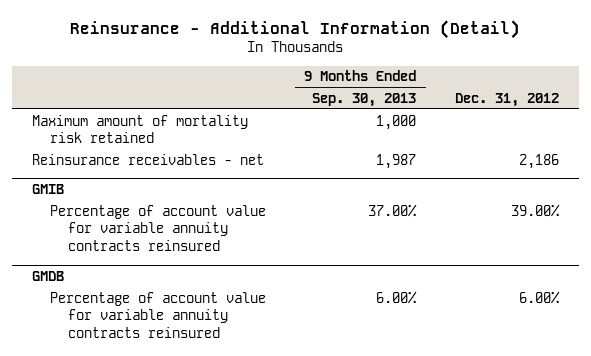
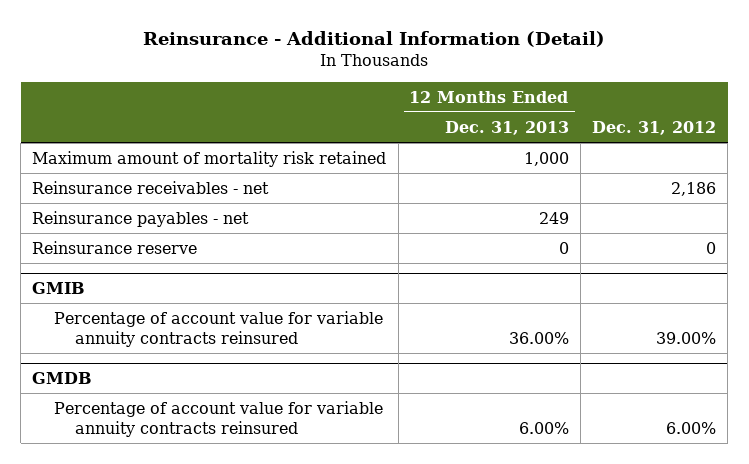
- | 9 Months Ended Sep. 30, 2013 | Dec. 31, 2012
+ | 12 Months Ended Dec. 31, 2013 | Dec. 31, 2012
+ Reinsurance payables - net | 249 |
+ Reinsurance reserve | 0 | 0

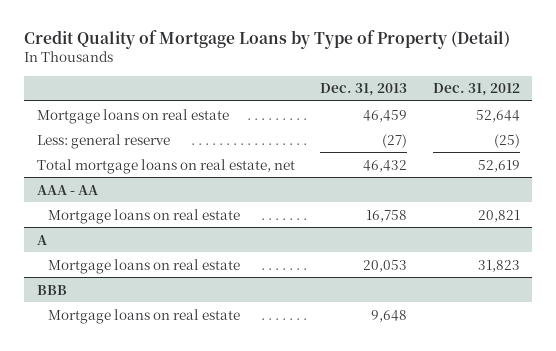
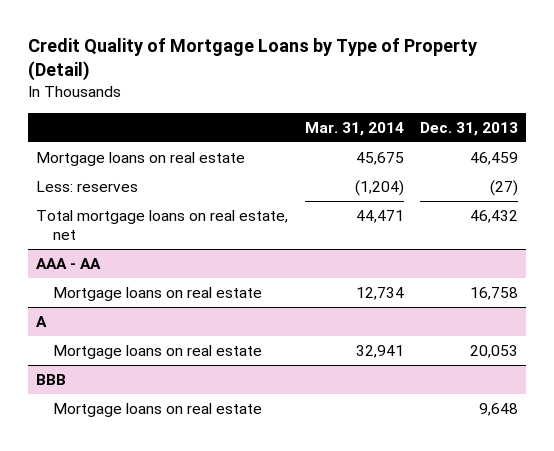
- | Dec. 31, 2013 | Dec. 31, 2012
+ | Mar. 31, 2014 | Dec. 31, 2013
- Less: general reserve | (27) | (25)
+ Less: reserves | (1,204) | (27)

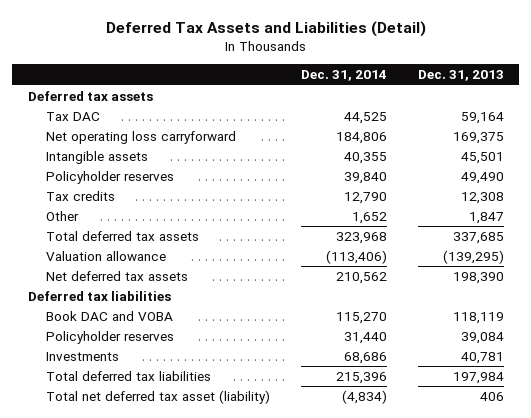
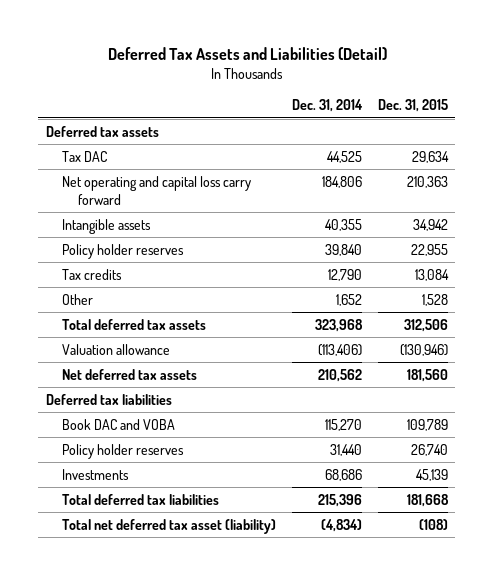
- | Dec. 31, 2014 | Dec. 31, 2013
+ | Dec. 31, 2014 | Dec. 31, 2015
- Net operating loss carryforward | 184,806 | 169,375
+ Net operating and capital loss carry forward | 184,806 | 210,363
- Policyholder reserves | 39,840 | 49,490
+ Policy holder reserves | 39,840 | 22,955
- Policyholder reserves | 31,440 | 39,084
+ Policy holder reserves | 31,440 | 26,740

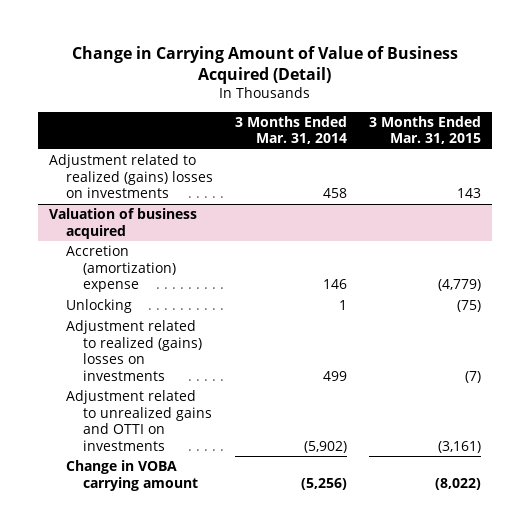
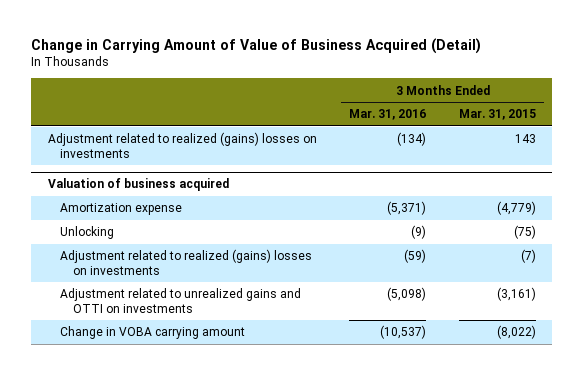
- | 3 Months Ended Mar. 31, 2014 | 3 Months Ended Mar. 31, 2015
+ | 3 Months Ended Mar. 31, 2016 | 3 Months Ended Mar. 31, 2015
@ Valuation of business acquired
- Accretion (amortization) expense | 146 | (4,779)
+ Amortization expense | (5,371) | (4,779)

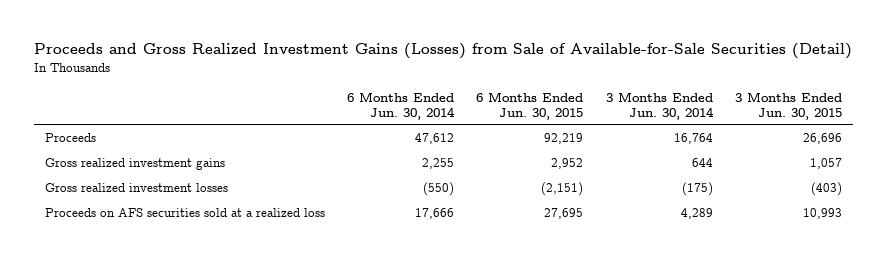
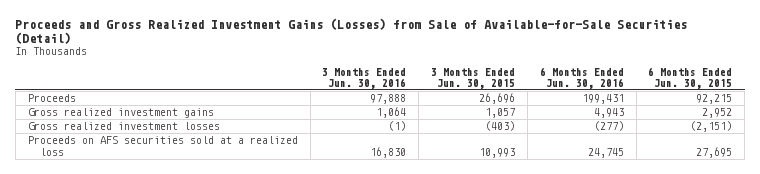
- | 6 Months Ended Jun. 30, 2014 | 6 Months Ended Jun. 30, 2015 | 3 Months Ended Jun. 30, 2014 | 3 Months Ended Jun. 30, 2015
+ | 3 Months Ended Jun. 30, 2016 | 3 Months Ended Jun. 30, 2015 | 6 Months Ended Jun. 30, 2016 | 6 Months Ended Jun. 30, 2015
- Proceeds | 47,612 | 92,219 | 16,764 | 26,696
+ Proceeds | 97,888 | 26,696 | 199,431 | 92,215

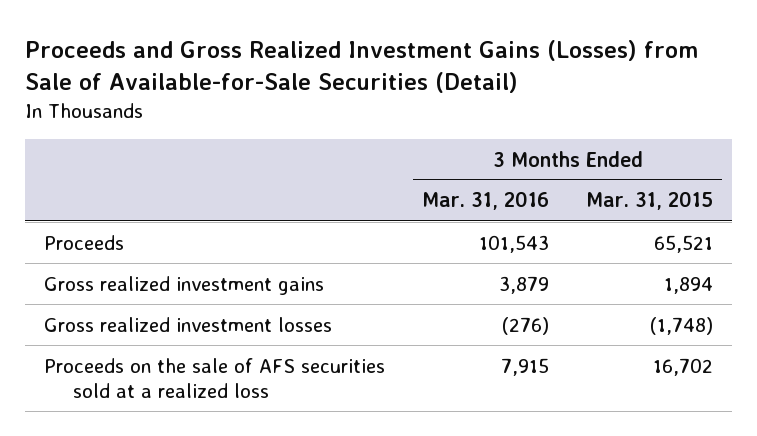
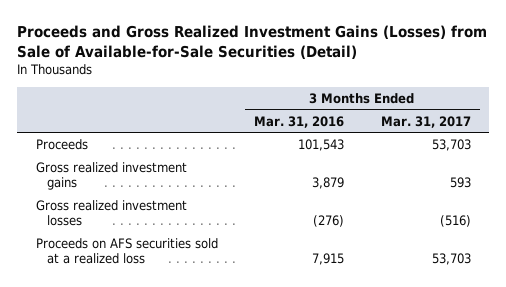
- | 3 Months Ended Mar. 31, 2016 | 3 Months Ended Mar. 31, 2015
+ | 3 Months Ended Mar. 31, 2016 | 3 Months Ended Mar. 31, 2017
- Proceeds on the sale of AFS securities sold at a realized loss | 7,915 | 16,702
+ Proceeds on AFS securities sold at a realized loss | 7,915 | 53,703

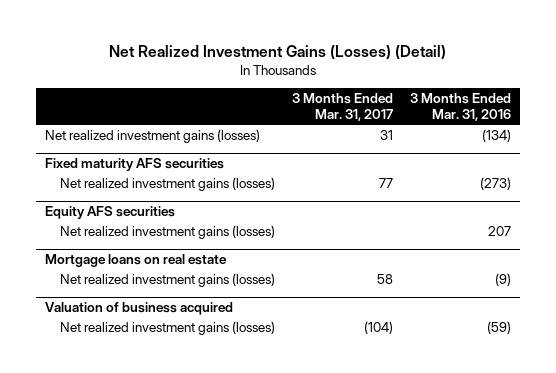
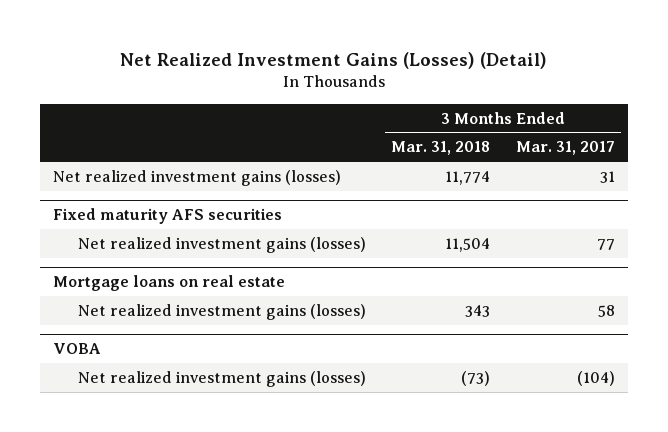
- | 3 Months Ended Mar. 31, 2017 | 3 Months Ended Mar. 31, 2016
+ | 3 Months Ended Mar. 31, 2018 | 3 Months Ended Mar. 31, 2017
- Equity AFS securities
- Net realized investment gains (losses) | | 207
- Valuation of business acquired
+ VOBA

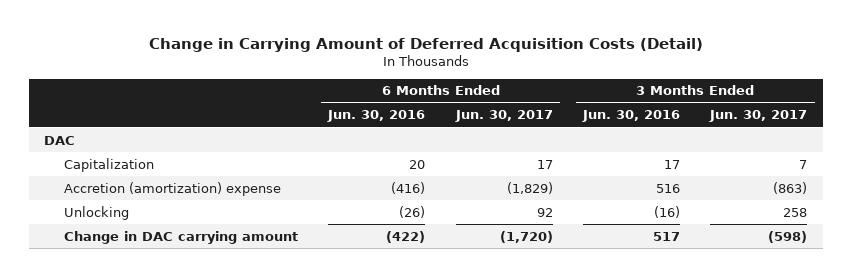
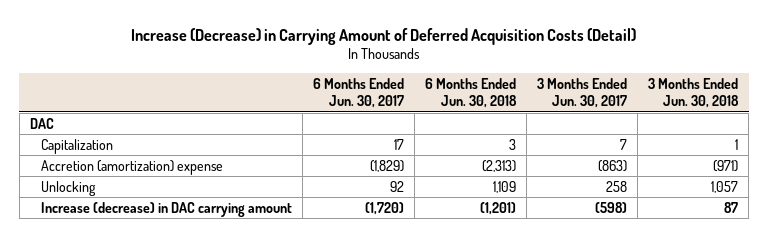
- Change in Carrying Amount of Deferred Acquisition Costs (Detail)
+ Increase (Decrease) in Carrying Amount of Deferred Acquisition Costs (Detail)
- | 6 Months Ended Jun. 30, 2016 | 6 Months Ended Jun. 30, 2017 | 3 Months Ended Jun. 30, 2016 | 3 Months Ended Jun. 30, 2017
+ | 6 Months Ended Jun. 30, 2017 | 6 Months Ended Jun. 30, 2018 | 3 Months Ended Jun. 30, 2017 | 3 Months Ended Jun. 30, 2018
- Change in DAC carrying amount | (422) | (1,720) | 517 | (598)
+ Increase (decrease) in DAC carrying amount | (1,720) | (1,201) | (598) | 87

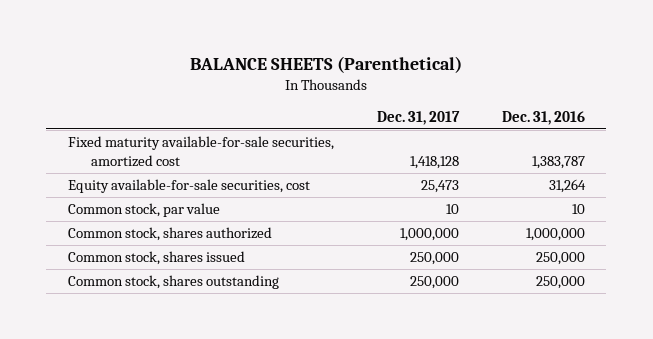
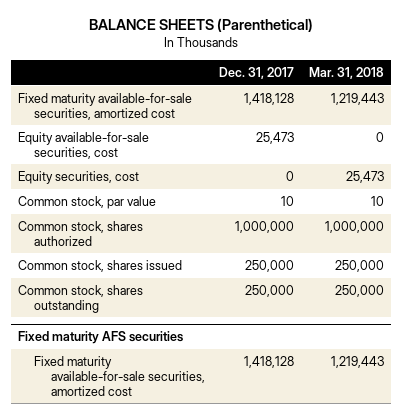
- | Dec. 31, 2017 | Dec. 31, 2016
+ | Dec. 31, 2017 | Mar. 31, 2018
+ Equity securities, cost | 0 | 25,473
+ Fixed maturity AFS securities
+ Fixed maturity available-for-sale securities, amortized cost | 1,418,128 | 1,219,443

